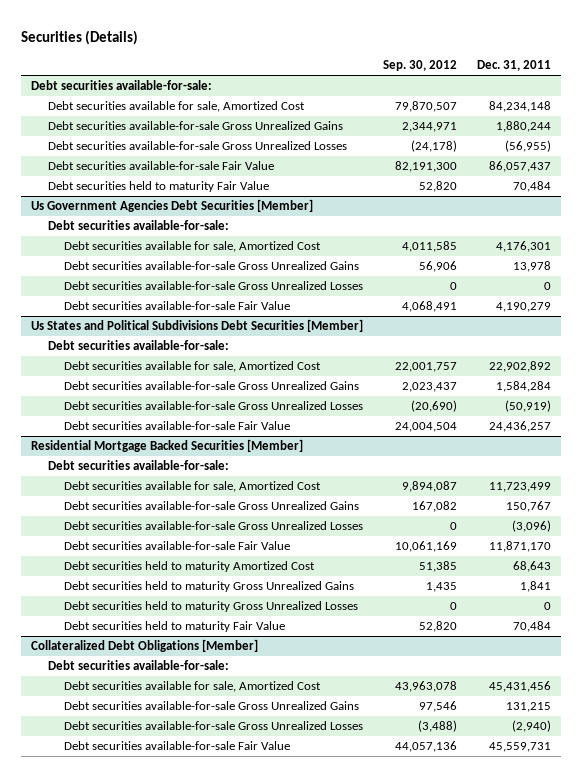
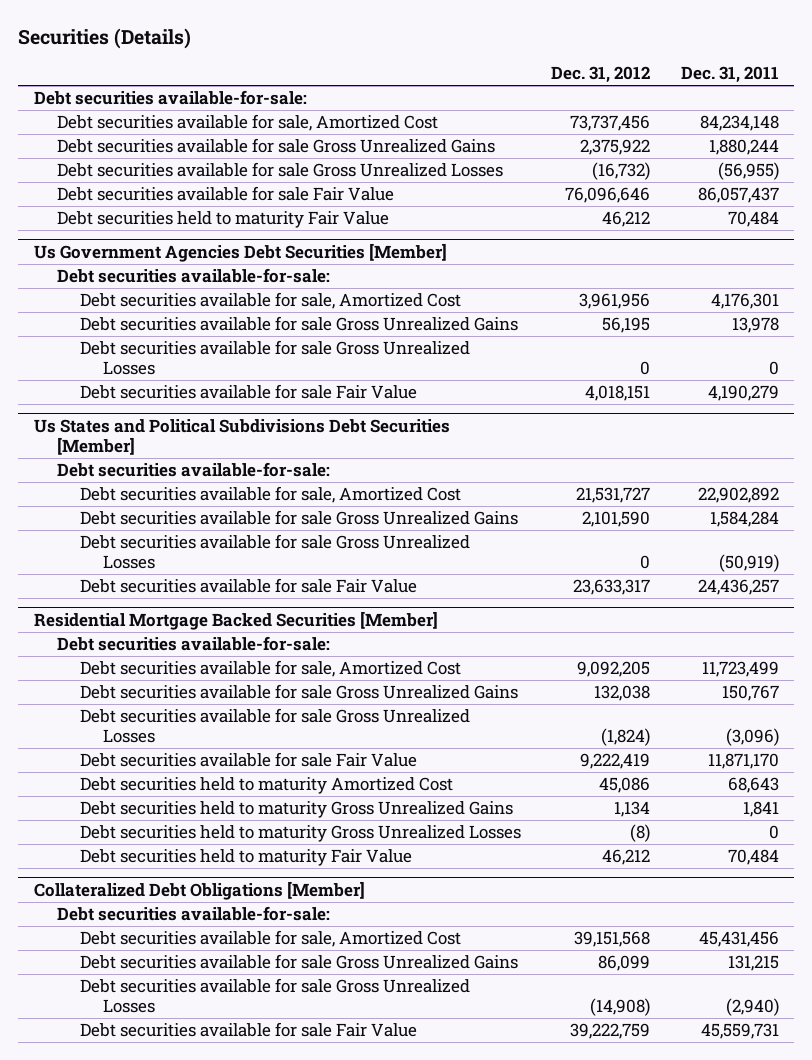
- | Sep. 30, 2012 | Dec. 31, 2011
+ | Dec. 31, 2012 | Dec. 31, 2011
- Debt securities available-for-sale Gross Unrealized Gains | 2,344,971 | 1,880,244
- Debt securities available-for-sale Gross Unrealized Losses | (24,178) | (56,955)
- Debt securities available-for-sale Fair Value | 82,191,300 | 86,057,437
+ Debt securities available for sale Gross Unrealized Gains | 2,375,922 | 1,880,244
+ Debt securities available for sale Gross Unrealized Losses | (16,732) | (56,955)
+ Debt securities available for sale Fair Value | 76,096,646 | 86,057,437
@ Us Government Agencies Debt Securities [Member]
- Debt securities available-for-sale Gross Unrealized Gains | 56,906 | 13,978
- Debt securities available-for-sale Gross Unrealized Losses | 0 | 0
- Debt securities available-for-sale Fair Value | 4,068,491 | 4,190,279
+ Debt securities available for sale Gross Unrealized Gains | 56,195 | 13,978
+ Debt securities available for sale Gross Unrealized Losses | 0 | 0
+ Debt securities available for sale Fair Value | 4,018,151 | 4,190,279
@ Us States and Political Subdivisions Debt Securities [Member]
- Debt securities available-for-sale Gross Unrealized Gains | 2,023,437 | 1,584,284
- Debt securities available-for-sale Gross Unrealized Losses | (20,690) | (50,919)
- Debt securities available-for-sale Fair Value | 24,004,504 | 24,436,257
+ Debt securities available for sale Gross Unrealized Gains | 2,101,590 | 1,584,284
+ Debt securities available for sale Gross Unrealized Losses | 0 | (50,919)
+ Debt securities available for sale Fair Value | 23,633,317 | 24,436,257
@ Residential Mortgage Backed Securities [Member]
- Debt securities available-for-sale Gross Unrealized Gains | 167,082 | 150,767
- Debt securities available-for-sale Gross Unrealized Losses | 0 | (3,096)
- Debt securities available-for-sale Fair Value | 10,061,169 | 11,871,170
+ Debt securities available for sale Gross Unrealized Gains | 132,038 | 150,767
+ Debt securities available for sale Gross Unrealized Losses | (1,824) | (3,096)
+ Debt securities available for sale Fair Value | 9,222,419 | 11,871,170
@ Collateralized Debt Obligations [Member]
- Debt securities available-for-sale Gross Unrealized Gains | 97,546 | 131,215
- Debt securities available-for-sale Gross Unrealized Losses | (3,488) | (2,940)
- Debt securities available-for-sale Fair Value | 44,057,136 | 45,559,731
+ Debt securities available for sale Gross Unrealized Gains | 86,099 | 131,215
+ Debt securities available for sale Gross Unrealized Losses | (14,908) | (2,940)
+ Debt securities available for sale Fair Value | 39,222,759 | 45,559,731

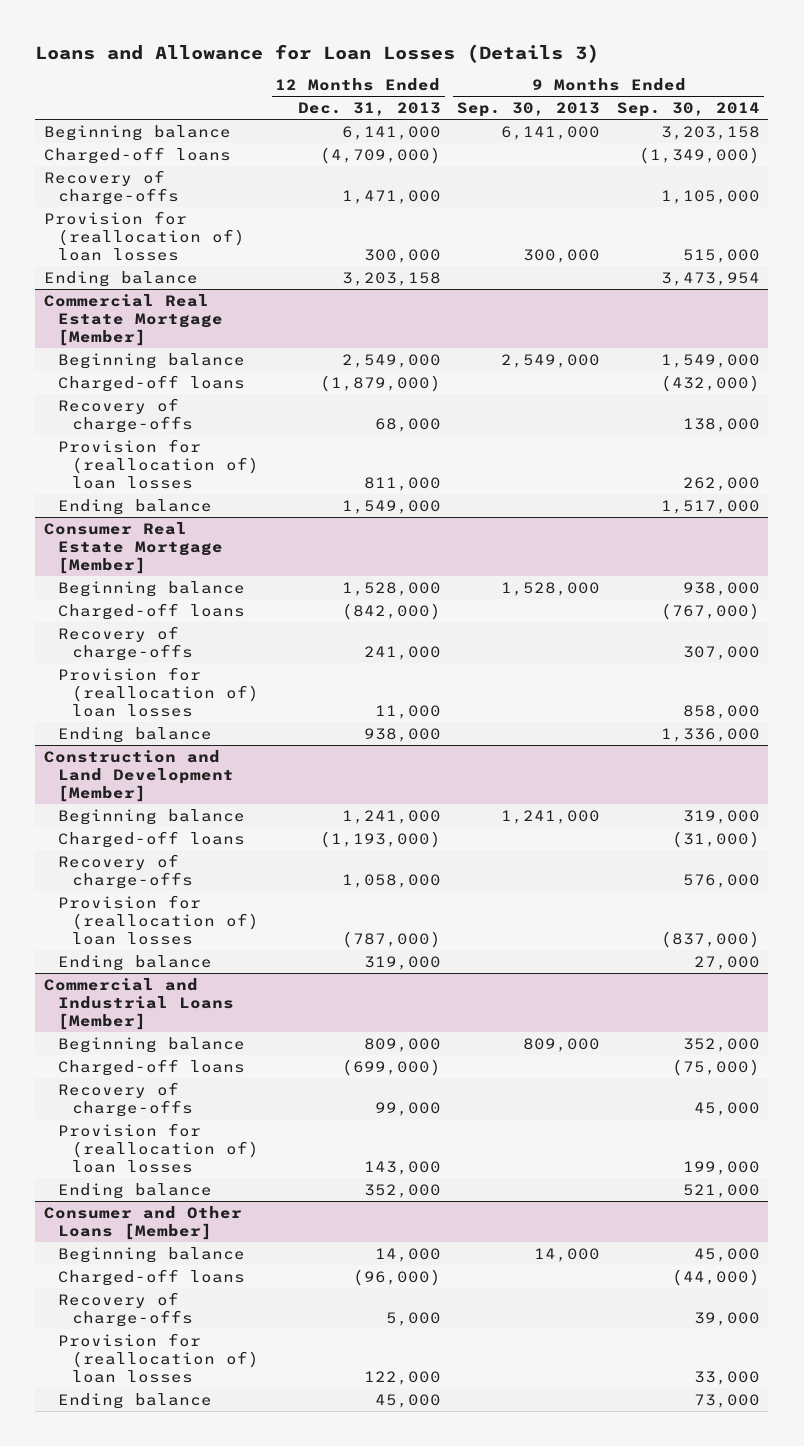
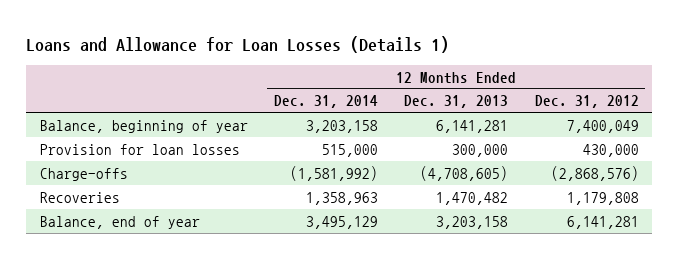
- Loans and Allowance for Loan Losses (Details 3)
+ Loans and Allowance for Loan Losses (Details 1)
- | 12 Months Ended Dec. 31, 2013 | 9 Months Ended Sep. 30, 2013 | 9 Months Ended Sep. 30, 2014
+ | 12 Months Ended Dec. 31, 2014 | 12 Months Ended Dec. 31, 2013 | 12 Months Ended Dec. 31, 2012
- Beginning balance | 6,141,000 | 6,141,000 | 3,203,158
- Charged-off loans | (4,709,000) | | (1,349,000)
- Recovery of charge-offs | 1,471,000 | | 1,105,000
- Provision for (reallocation of) loan losses | 300,000 | 300,000 | 515,000
- Ending balance | 3,203,158 | | 3,473,954
- Commercial Real Estate Mortgage [Member]
- Beginning balance | 2,549,000 | 2,549,000 | 1,549,000
- Charged-off loans | (1,879,000) | | (432,000)
- Recovery of charge-offs | 68,000 | | 138,000
- Provision for (reallocation of) loan losses | 811,000 | | 262,000
- Ending balance | 1,549,000 | | 1,517,000
- Consumer Real Estate Mortgage [Member]
- Beginning balance | 1,528,000 | 1,528,000 | 938,000
- Charged-off loans | (842,000) | | (767,000)
- Recovery of charge-offs | 241,000 | | 307,000
- Provision for (reallocation of) loan losses | 11,000 | | 858,000
- Ending balance | 938,000 | | 1,336,000
- Construction and Land Development [Member]
- Beginning balance | 1,241,000 | 1,241,000 | 319,000
- Charged-off loans | (1,193,000) | | (31,000)
- Recovery of charge-offs | 1,058,000 | | 576,000
- Provision for (reallocation of) loan losses | (787,000) | | (837,000)
- Ending balance | 319,000 | | 27,000
- Commercial and Industrial Loans [Member]
- Beginning balance | 809,000 | 809,000 | 352,000
- Charged-off loans | (699,000) | | (75,000)
- Recovery of charge-offs | 99,000 | | 45,000
- Provision for (reallocation of) loan losses | 143,000 | | 199,000
- Ending balance | 352,000 | | 521,000
- Consumer and Other Loans [Member]
- Beginning balance | 14,000 | 14,000 | 45,000
- Charged-off loans | (96,000) | | (44,000)
- Recovery of charge-offs | 5,000 | | 39,000
- Provision for (reallocation of) loan losses | 122,000 | | 33,000
- Ending balance | 45,000 | | 73,000
+ Balance, beginning of year | 3,203,158 | 6,141,281 | 7,400,049
+ Provision for loan losses | 515,000 | 300,000 | 430,000
+ Charge-offs | (1,581,992) | (4,708,605) | (2,868,576)
+ Recoveries | 1,358,963 | 1,470,482 | 1,179,808
+ Balance, end of year | 3,495,129 | 3,203,158 | 6,141,281

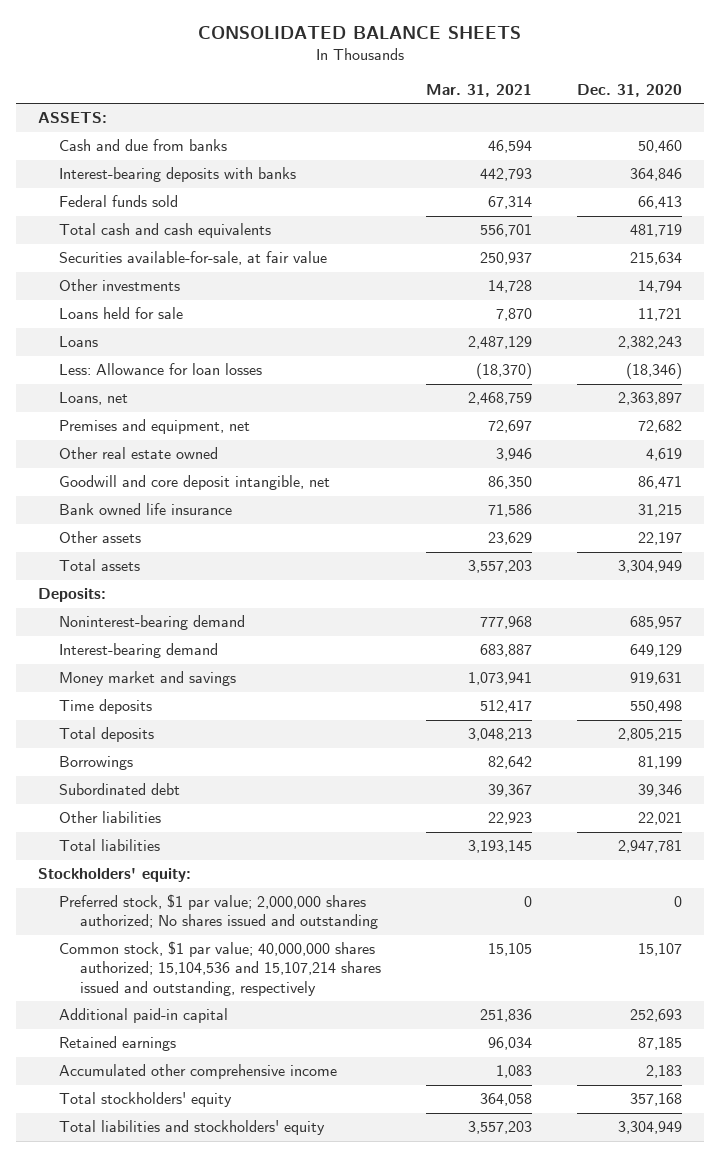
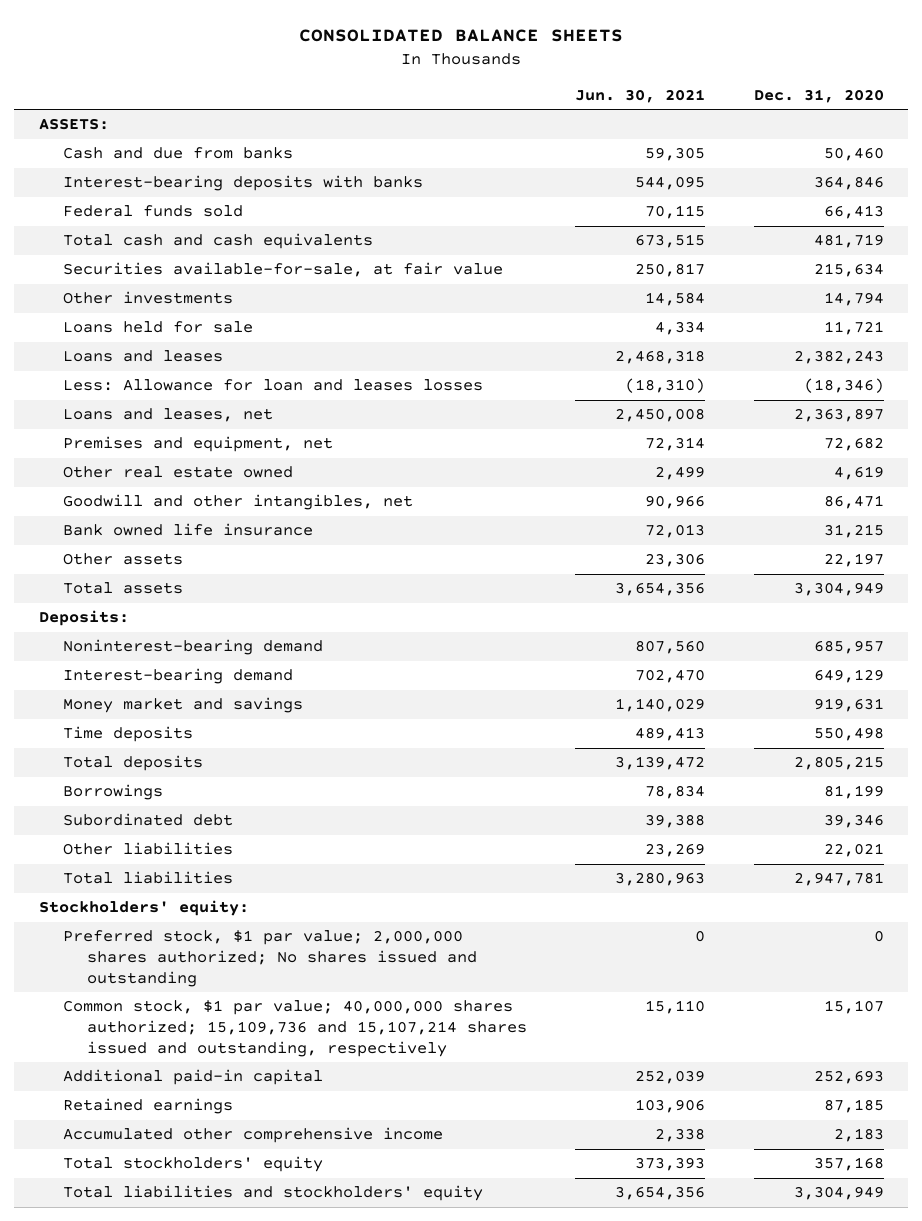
- | Mar. 31, 2021 | Dec. 31, 2020
+ | Jun. 30, 2021 | Dec. 31, 2020
- Loans | 2,487,129 | 2,382,243
- Less: Allowance for loan losses | (18,370) | (18,346)
- Loans, net | 2,468,759 | 2,363,897
+ Loans and leases | 2,468,318 | 2,382,243
+ Less: Allowance for loan and leases losses | (18,310) | (18,346)
+ Loans and leases, net | 2,450,008 | 2,363,897
- Goodwill and core deposit intangible, net | 86,350 | 86,471
+ Goodwill and other intangibles, net | 90,966 | 86,471
- Common stock, $1 par value; 40,000,000 shares authorized; 15,104,536 and 15,107,214 shares issued and outstanding, respectively | 15,105 | 15,107
+ Common stock, $1 par value; 40,000,000 shares authorized; 15,109,736 and 15,107,214 shares issued and outstanding, respectively | 15,110 | 15,107

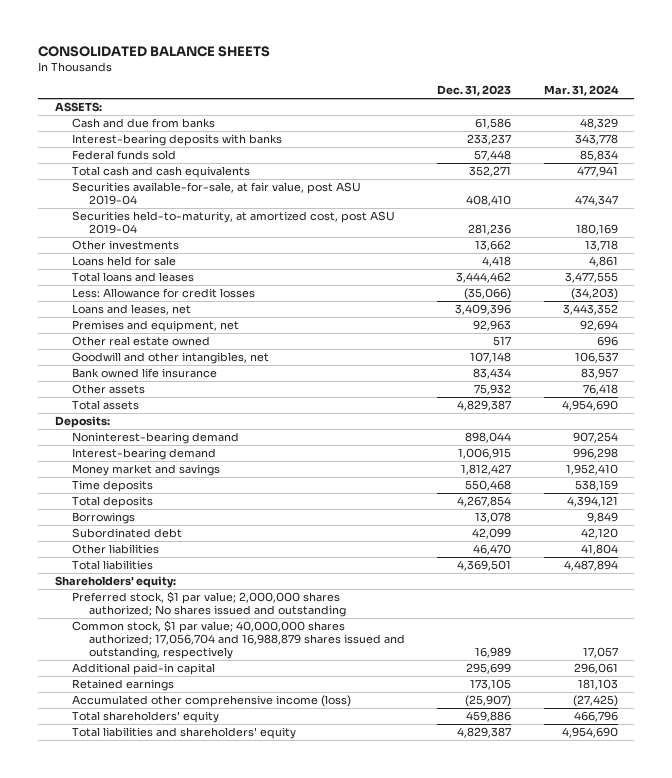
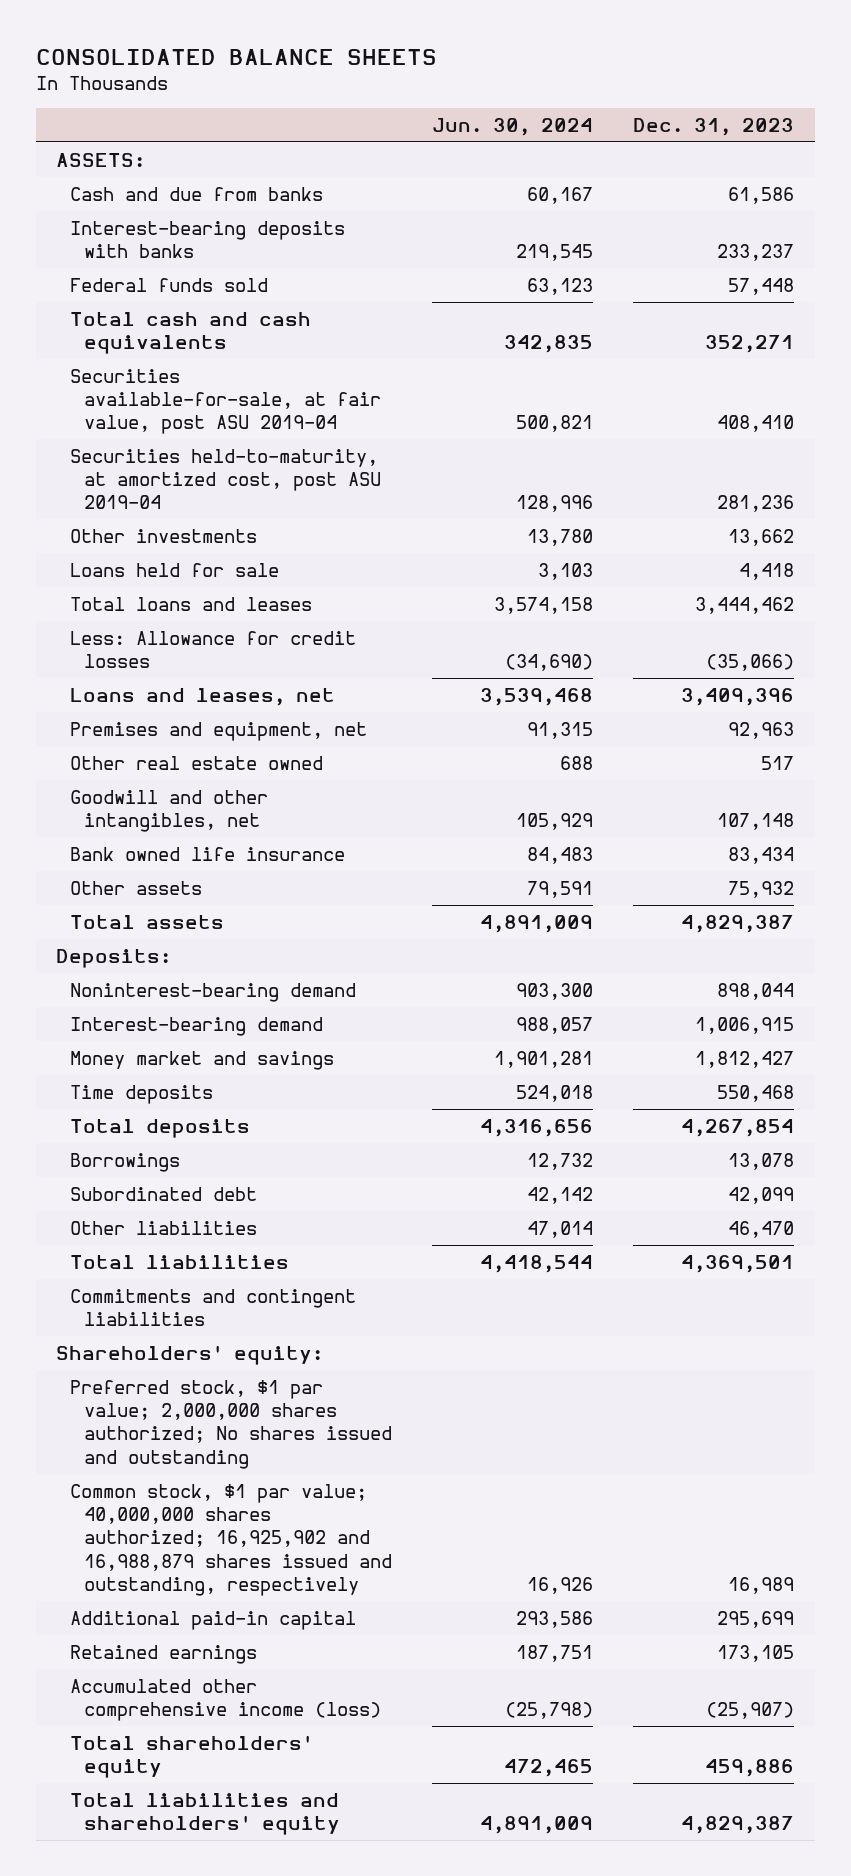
- | Dec. 31, 2023 | Mar. 31, 2024
+ | Jun. 30, 2024 | Dec. 31, 2023
+ Commitments and contingent liabilities
- Common stock, $1 par value; 40,000,000 shares authorized; 17,056,704 and 16,988,879 shares issued and outstanding, respectively | 16,989 | 17,057
+ Common stock, $1 par value; 40,000,000 shares authorized; 16,925,902 and 16,988,879 shares issued and outstanding, respectively | 16,926 | 16,989

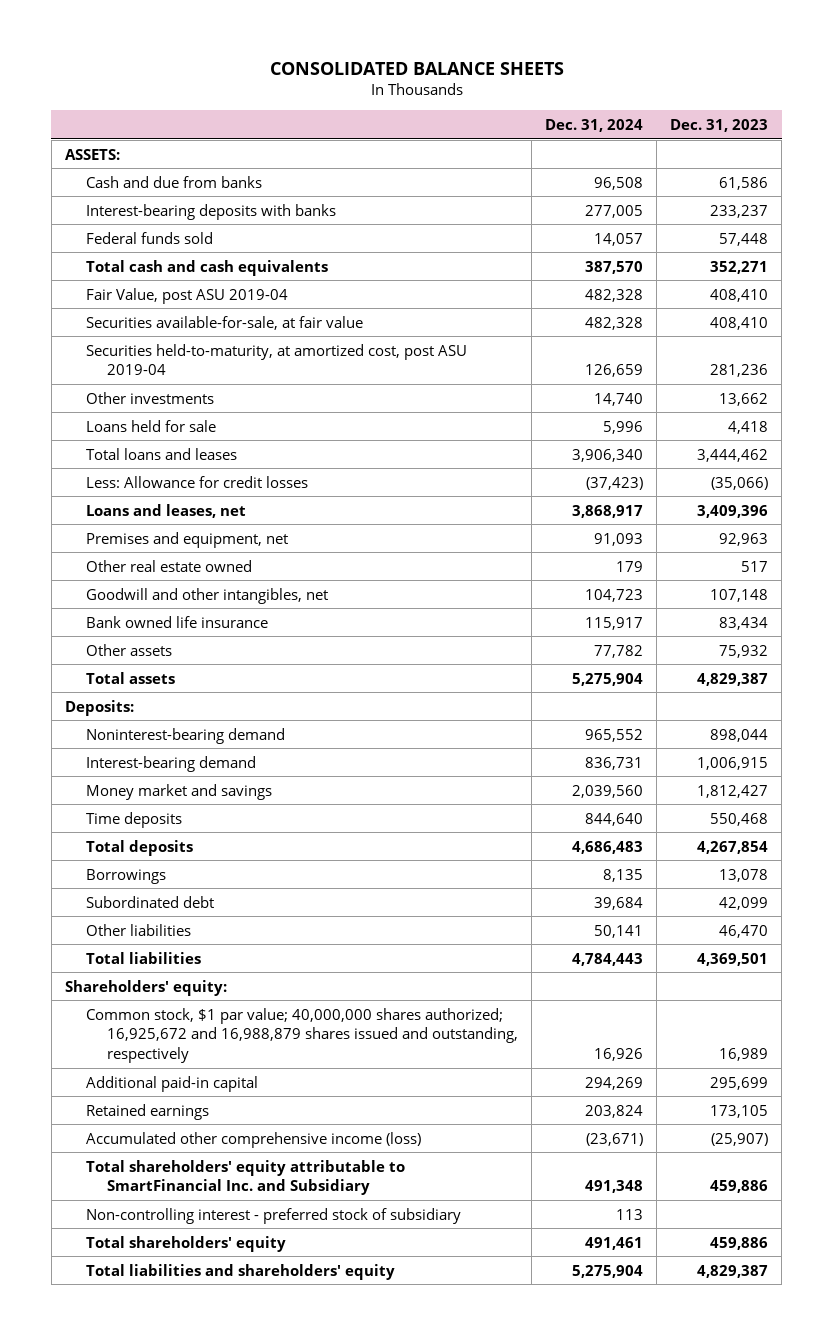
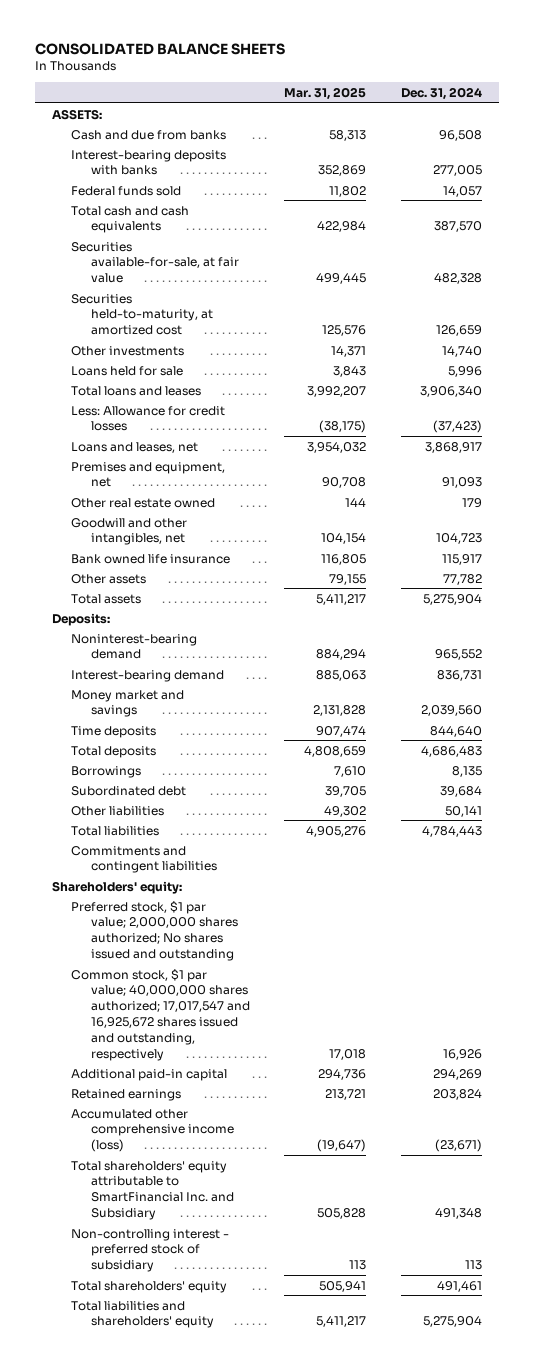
- | Dec. 31, 2024 | Dec. 31, 2023
+ | Mar. 31, 2025 | Dec. 31, 2024
- Fair Value, post ASU 2019-04 | 482,328 | 408,410
- Securities held-to-maturity, at amortized cost, post ASU 2019-04 | 126,659 | 281,236
+ Securities held-to-maturity, at amortized cost | 125,576 | 126,659
+ Commitments and contingent liabilities
- Common stock, $1 par value; 40,000,000 shares authorized; 16,925,672 and 16,988,879 shares issued and outstanding, respectively | 16,926 | 16,989
+ Preferred stock, $1 par value; 2,000,000 shares authorized; No shares issued and outstanding
+ Common stock, $1 par value; 40,000,000 shares authorized; 17,017,547 and 16,925,672 shares issued and outstanding, respectively | 17,018 | 16,926

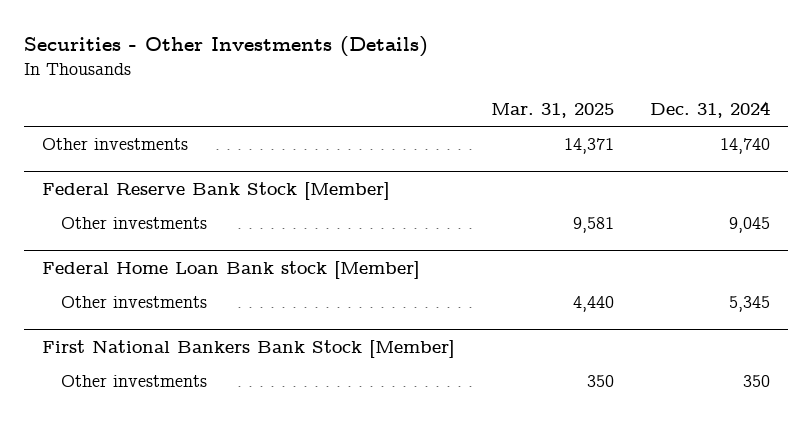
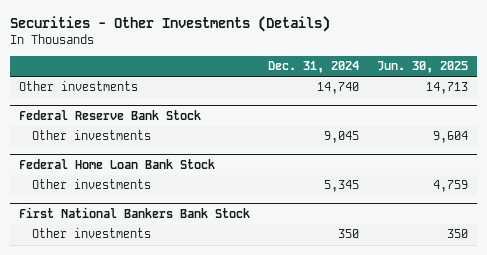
- | Mar. 31, 2025 | Dec. 31, 2024
+ | Dec. 31, 2024 | Jun. 30, 2025
- Federal Reserve Bank Stock [Member]
+ Federal Reserve Bank Stock
- Federal Home Loan Bank stock [Member]
+ Federal Home Loan Bank Stock
- First National Bankers Bank Stock [Member]
+ First National Bankers Bank Stock

